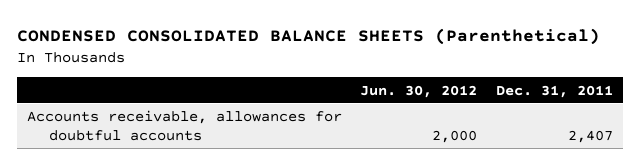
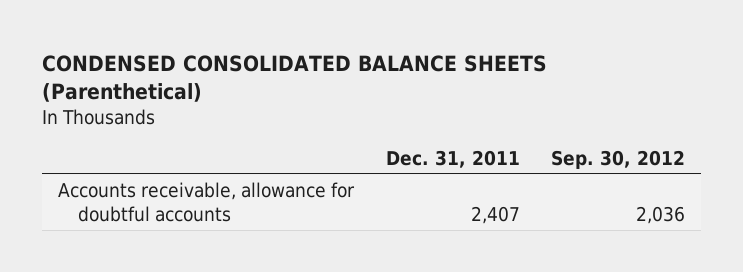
- | Jun. 30, 2012 | Dec. 31, 2011
+ | Dec. 31, 2011 | Sep. 30, 2012
- Accounts receivable, allowances for doubtful accounts | 2,000 | 2,407
+ Accounts receivable, allowance for doubtful accounts | 2,407 | 2,036

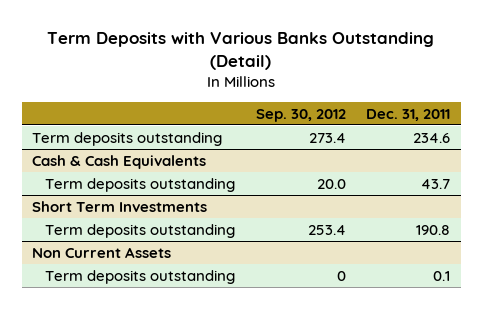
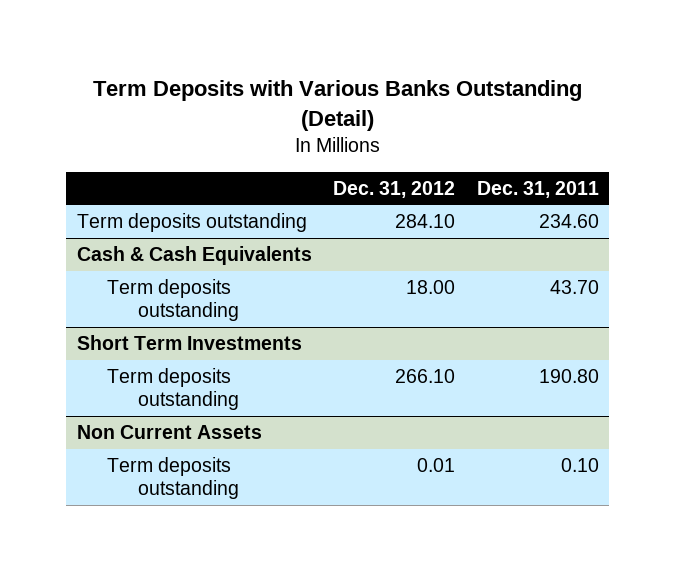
- | Sep. 30, 2012 | Dec. 31, 2011
+ | Dec. 31, 2012 | Dec. 31, 2011
- Term deposits outstanding | 273.4 | 234.6
+ Term deposits outstanding | 284.10 | 234.60
@ Cash & Cash Equivalents
- Term deposits outstanding | 20.0 | 43.7
+ Term deposits outstanding | 18.00 | 43.70
@ Short Term Investments
- Term deposits outstanding | 253.4 | 190.8
+ Term deposits outstanding | 266.10 | 190.80
@ Non Current Assets
- Term deposits outstanding | 0 | 0.1
+ Term deposits outstanding | 0.01 | 0.10

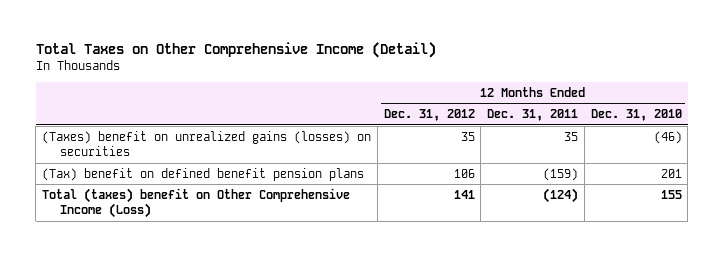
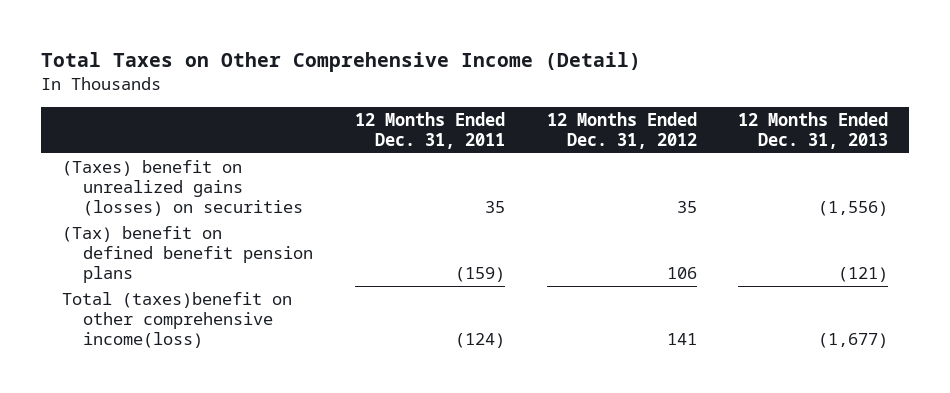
- | 12 Months Ended Dec. 31, 2012 | 12 Months Ended Dec. 31, 2011 | 12 Months Ended Dec. 31, 2010
+ | 12 Months Ended Dec. 31, 2011 | 12 Months Ended Dec. 31, 2012 | 12 Months Ended Dec. 31, 2013
- Total (taxes) benefit on Other Comprehensive Income (Loss) | 141 | (124) | 155
+ Total (taxes)benefit on other comprehensive income(loss) | (124) | 141 | (1,677)

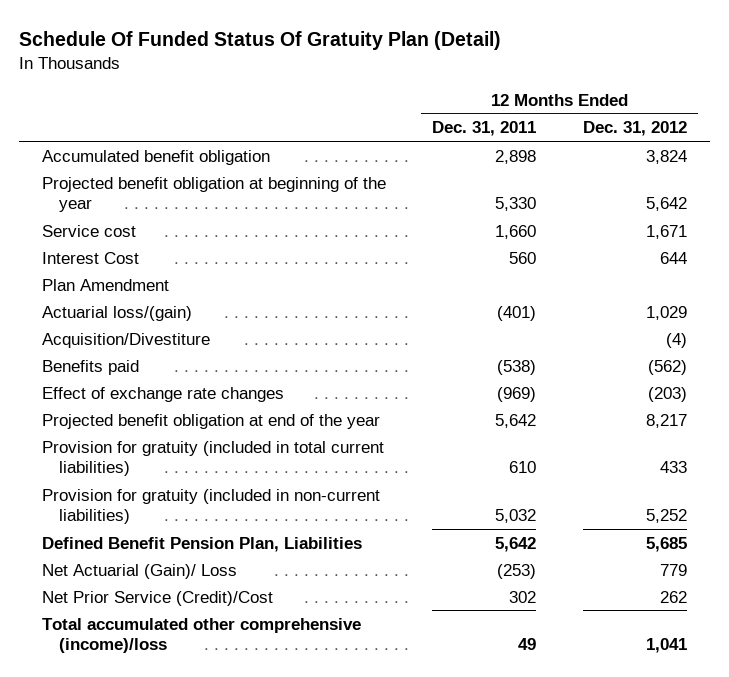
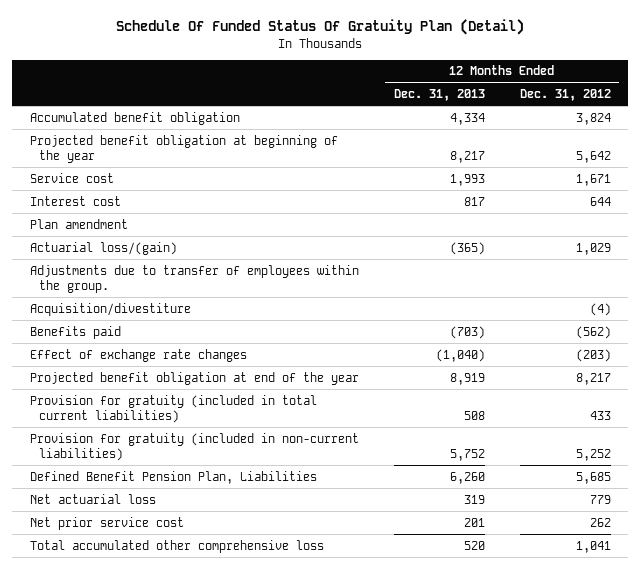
- | 12 Months Ended Dec. 31, 2011 | 12 Months Ended Dec. 31, 2012
+ | 12 Months Ended Dec. 31, 2013 | 12 Months Ended Dec. 31, 2012
- Interest Cost | 560 | 644
- Plan Amendment
+ Interest cost | 817 | 644
+ Plan amendment
- Acquisition/Divestiture | | (4)
+ Adjustments due to transfer of employees within the group.
+ Acquisition/divestiture | | (4)
- Net Actuarial (Gain)/ Loss | (253) | 779
- Net Prior Service (Credit)/Cost | 302 | 262
- Total accumulated other comprehensive (income)/loss | 49 | 1,041
+ Net actuarial loss | 319 | 779
+ Net prior service cost | 201 | 262
+ Total accumulated other comprehensive loss | 520 | 1,041

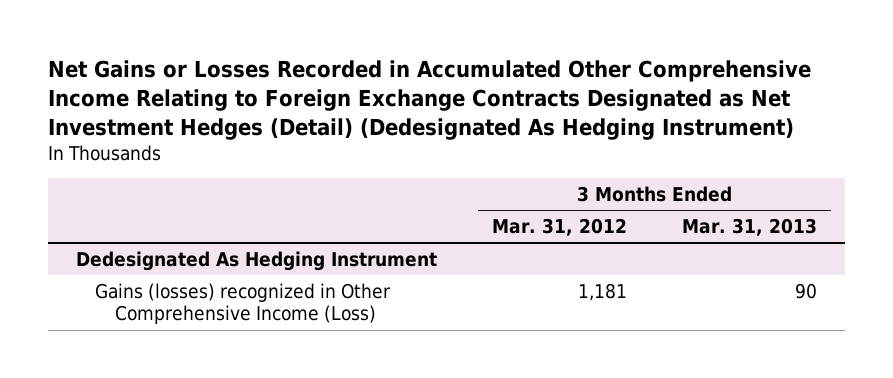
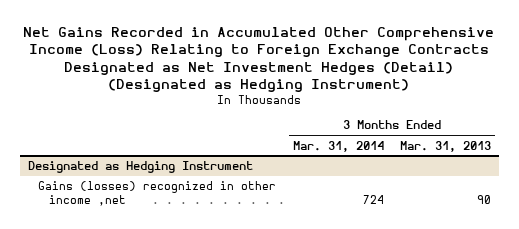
- Net Gains or Losses Recorded in Accumulated Other Comprehensive Income Relating to Foreign Exchange Contracts Designated as Net Investment Hedges (Detail) (Dedesignated As Hedging Instrument)
+ Net Gains Recorded in Accumulated Other Comprehensive Income (Loss) Relating to Foreign Exchange Contracts Designated as Net Investment Hedges (Detail) (Designated as Hedging Instrument)
- | 3 Months Ended Mar. 31, 2012 | 3 Months Ended Mar. 31, 2013
+ | 3 Months Ended Mar. 31, 2014 | 3 Months Ended Mar. 31, 2013
- Dedesignated As Hedging Instrument
- Gains (losses) recognized in Other Comprehensive Income (Loss) | 1,181 | 90
+ Designated as Hedging Instrument
+ Gains (losses) recognized in other income ,net | 724 | 90

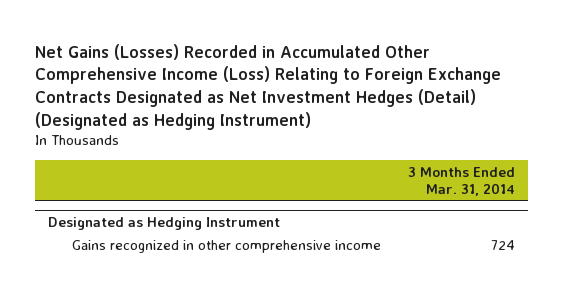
- Net Gains Recorded in Accumulated Other Comprehensive Income (Loss) Relating to Foreign Exchange Contracts Designated as Net Investment Hedges (Detail) (Designated as Hedging Instrument)
+ Net Gains (Losses) Recorded in Accumulated Other Comprehensive Income (Loss) Relating to Foreign Exchange Contracts Designated as Net Investment Hedges (Detail) (Designated as Hedging Instrument)
- | 3 Months Ended Mar. 31, 2014 | 3 Months Ended Mar. 31, 2013
+ | 3 Months Ended Mar. 31, 2014
@ Designated as Hedging Instrument
- Gains (losses) recognized in other income ,net | 724 | 90
+ Gains recognized in other comprehensive income | 724

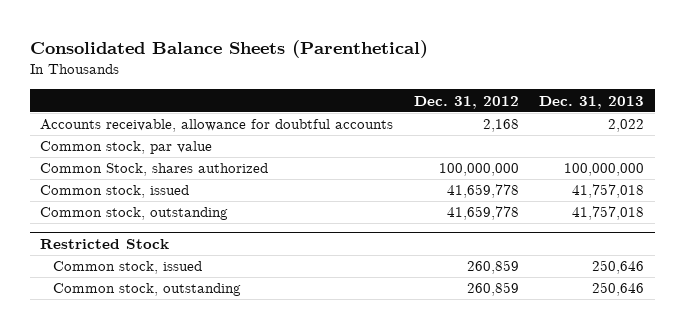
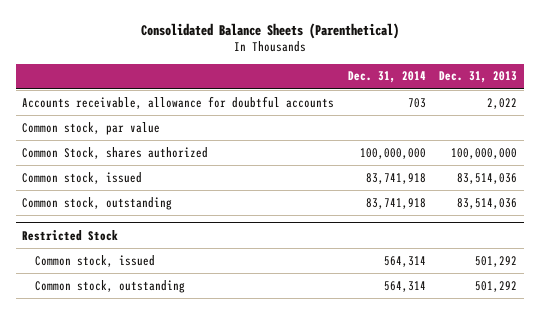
- | Dec. 31, 2012 | Dec. 31, 2013
+ | Dec. 31, 2014 | Dec. 31, 2013
- Common stock, issued | 41,659,778 | 41,757,018
- Common stock, outstanding | 41,659,778 | 41,757,018
+ Common stock, issued | 83,741,918 | 83,514,036
+ Common stock, outstanding | 83,741,918 | 83,514,036
@ Restricted Stock
- Common stock, issued | 260,859 | 250,646
- Common stock, outstanding | 260,859 | 250,646
+ Common stock, issued | 564,314 | 501,292
+ Common stock, outstanding | 564,314 | 501,292

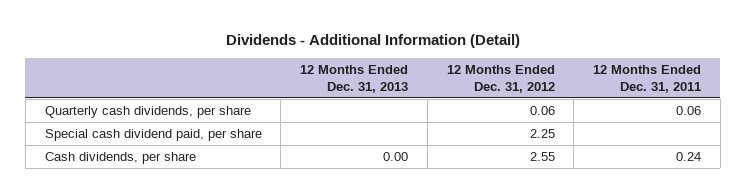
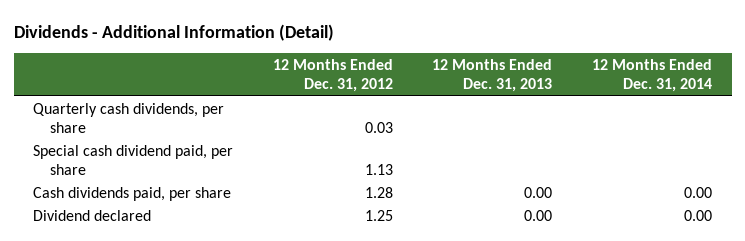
- | 12 Months Ended Dec. 31, 2013 | 12 Months Ended Dec. 31, 2012 | 12 Months Ended Dec. 31, 2011
+ | 12 Months Ended Dec. 31, 2012 | 12 Months Ended Dec. 31, 2013 | 12 Months Ended Dec. 31, 2014
- Quarterly cash dividends, per share | | 0.06 | 0.06
- Special cash dividend paid, per share | | 2.25 |
- Cash dividends, per share | 0.00 | 2.55 | 0.24
+ Quarterly cash dividends, per share | 0.03 | |
+ Special cash dividend paid, per share | 1.13 | |
+ Cash dividends paid, per share | 1.28 | 0.00 | 0.00
+ Dividend declared | 1.25 | 0.00 | 0.00

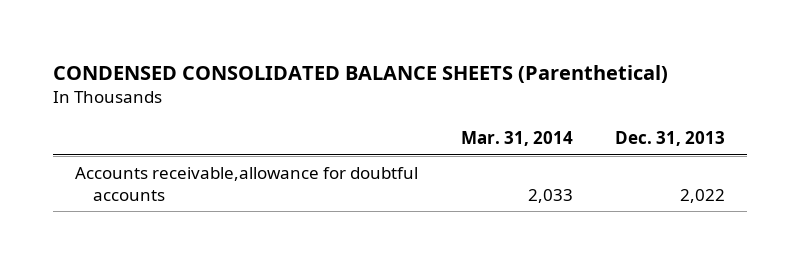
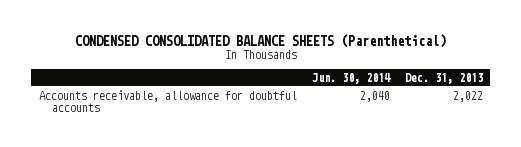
- | Mar. 31, 2014 | Dec. 31, 2013
+ | Jun. 30, 2014 | Dec. 31, 2013
- Accounts receivable,allowance for doubtful accounts | 2,033 | 2,022
+ Accounts receivable, allowance for doubtful accounts | 2,040 | 2,022

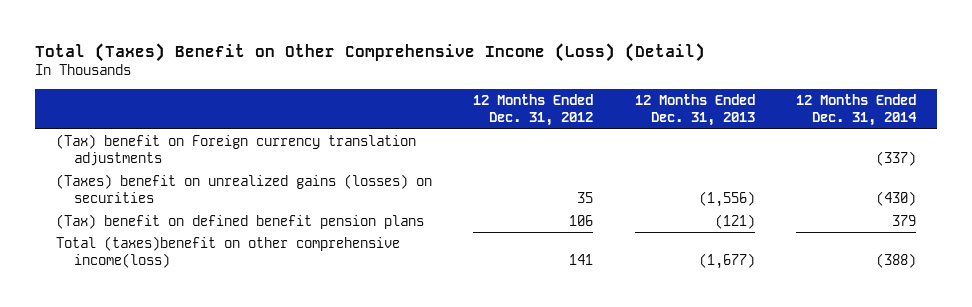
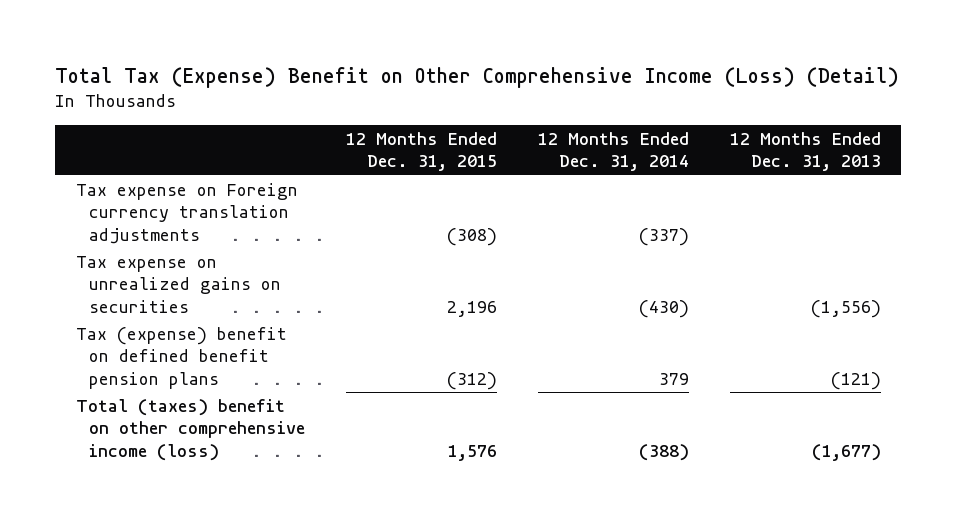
- Total (Taxes) Benefit on Other Comprehensive Income (Loss) (Detail)
+ Total Tax (Expense) Benefit on Other Comprehensive Income (Loss) (Detail)
- | 12 Months Ended Dec. 31, 2012 | 12 Months Ended Dec. 31, 2013 | 12 Months Ended Dec. 31, 2014
+ | 12 Months Ended Dec. 31, 2015 | 12 Months Ended Dec. 31, 2014 | 12 Months Ended Dec. 31, 2013
- (Tax) benefit on Foreign currency translation adjustments | | | (337)
- (Taxes) benefit on unrealized gains (losses) on securities | 35 | (1,556) | (430)
- (Tax) benefit on defined benefit pension plans | 106 | (121) | 379
- Total (taxes)benefit on other comprehensive income(loss) | 141 | (1,677) | (388)
+ Tax expense on Foreign currency translation adjustments | (308) | (337) |
+ Tax expense on unrealized gains on securities | 2,196 | (430) | (1,556)
+ Tax (expense) benefit on defined benefit pension plans | (312) | 379 | (121)
+ Total (taxes) benefit on other comprehensive income (loss) | 1,576 | (388) | (1,677)

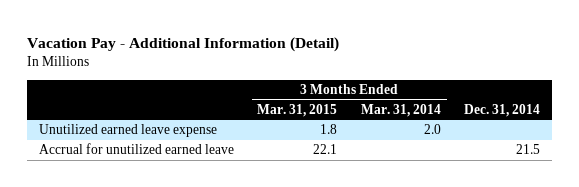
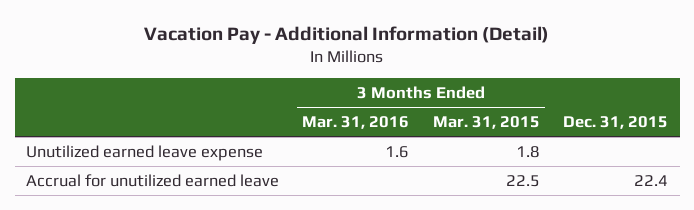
- | 3 Months Ended Mar. 31, 2015 | 3 Months Ended Mar. 31, 2014 | Dec. 31, 2014
+ | 3 Months Ended Mar. 31, 2016 | 3 Months Ended Mar. 31, 2015 | Dec. 31, 2015
- Accrual for unutilized earned leave | 22.1 | | 21.5
+ Accrual for unutilized earned leave | | 22.5 | 22.4

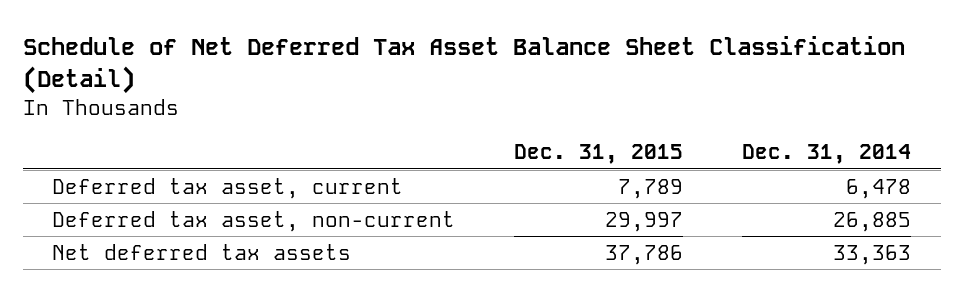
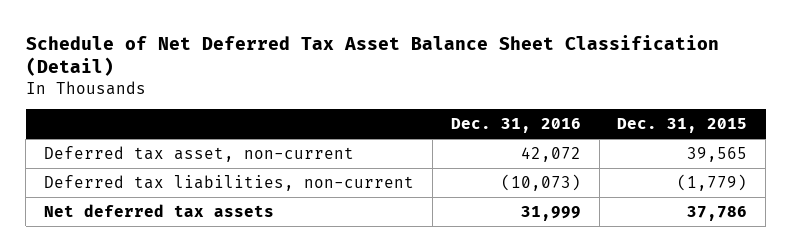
- | Dec. 31, 2015 | Dec. 31, 2014
+ | Dec. 31, 2016 | Dec. 31, 2015
- Deferred tax asset, current | 7,789 | 6,478
- Deferred tax asset, non-current | 29,997 | 26,885
+ Deferred tax asset, non-current | 42,072 | 39,565
+ Deferred tax liabilities, non-current | (10,073) | (1,779)

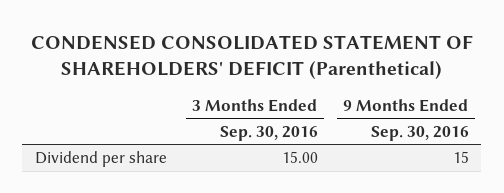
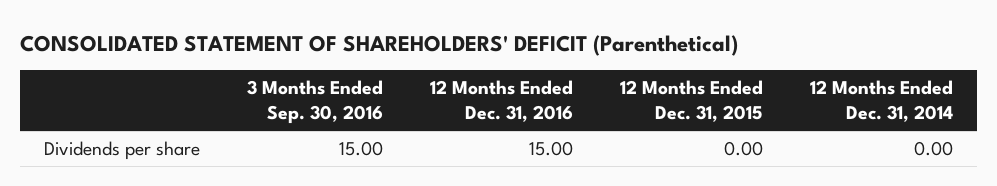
- CONDENSED CONSOLIDATED STATEMENT OF SHAREHOLDERS' DEFICIT (Parenthetical)
+ CONSOLIDATED STATEMENT OF SHAREHOLDERS' DEFICIT (Parenthetical)
- | 3 Months Ended Sep. 30, 2016 | 9 Months Ended Sep. 30, 2016
+ | 3 Months Ended Sep. 30, 2016 | 12 Months Ended Dec. 31, 2016 | 12 Months Ended Dec. 31, 2015 | 12 Months Ended Dec. 31, 2014
- Dividend per share | 15.00 | 15
+ Dividends per share | 15.00 | 15.00 | 0.00 | 0.00

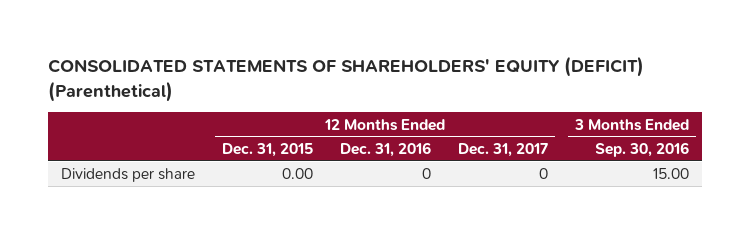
- CONSOLIDATED STATEMENT OF SHAREHOLDERS' DEFICIT (Parenthetical)
+ CONSOLIDATED STATEMENTS OF SHAREHOLDERS' EQUITY (DEFICIT) (Parenthetical)
- | 3 Months Ended Sep. 30, 2016 | 12 Months Ended Dec. 31, 2016 | 12 Months Ended Dec. 31, 2015 | 12 Months Ended Dec. 31, 2014
+ | 12 Months Ended Dec. 31, 2015 | 12 Months Ended Dec. 31, 2016 | 12 Months Ended Dec. 31, 2017 | 3 Months Ended Sep. 30, 2016
- Dividends per share | 15.00 | 15.00 | 0.00 | 0.00
+ Dividends per share | 0.00 | 0 | 0 | 15.00

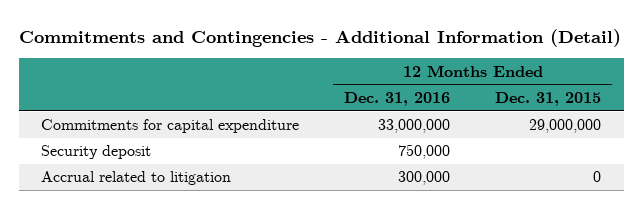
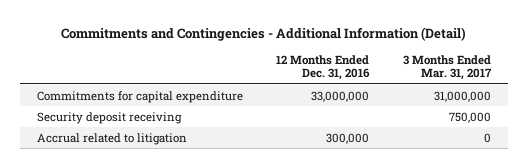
- | 12 Months Ended Dec. 31, 2016 | 12 Months Ended Dec. 31, 2015
+ | 12 Months Ended Dec. 31, 2016 | 3 Months Ended Mar. 31, 2017
- Security deposit | 750,000 |
+ Security deposit receiving | | 750,000

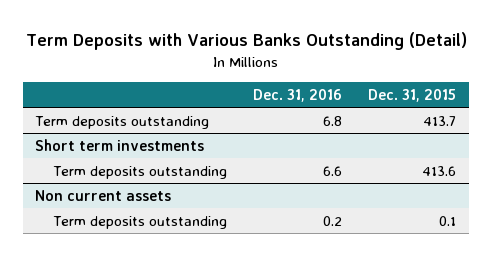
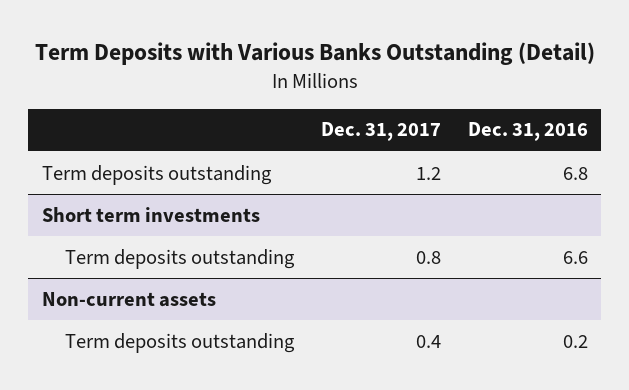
- | Dec. 31, 2016 | Dec. 31, 2015
+ | Dec. 31, 2017 | Dec. 31, 2016
- Non current assets
+ Non-current assets

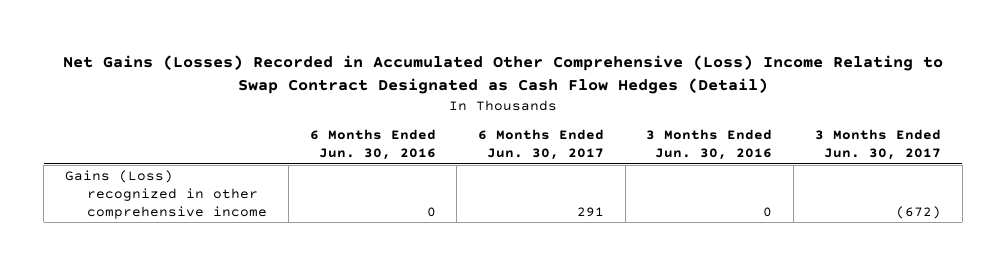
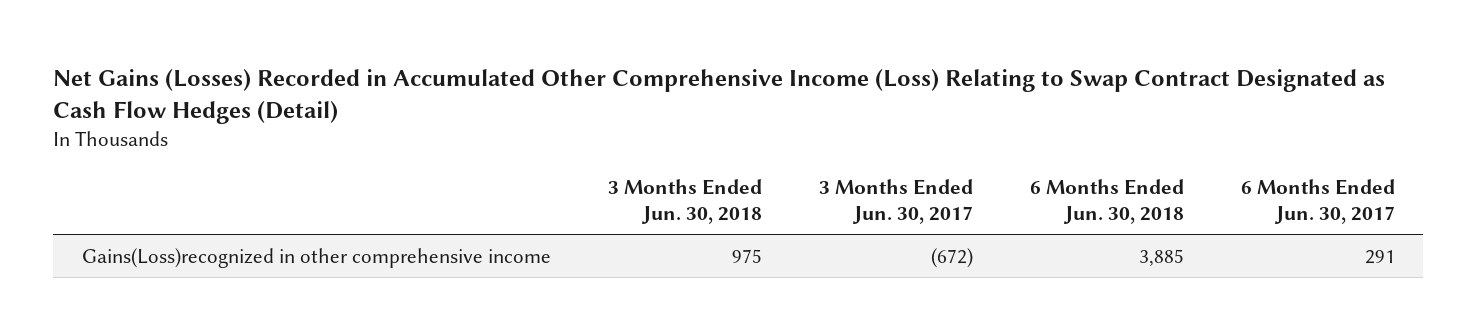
- Net Gains (Losses) Recorded in Accumulated Other Comprehensive (Loss) Income Relating to Swap Contract Designated as Cash Flow Hedges (Detail)
+ Net Gains (Losses) Recorded in Accumulated Other Comprehensive Income (Loss) Relating to Swap Contract Designated as Cash Flow Hedges (Detail)
- | 6 Months Ended Jun. 30, 2016 | 6 Months Ended Jun. 30, 2017 | 3 Months Ended Jun. 30, 2016 | 3 Months Ended Jun. 30, 2017
+ | 3 Months Ended Jun. 30, 2018 | 3 Months Ended Jun. 30, 2017 | 6 Months Ended Jun. 30, 2018 | 6 Months Ended Jun. 30, 2017
- Gains (Loss) recognized in other comprehensive income | 0 | 291 | 0 | (672)
+ Gains(Loss)recognized in other comprehensive income | 975 | (672) | 3,885 | 291

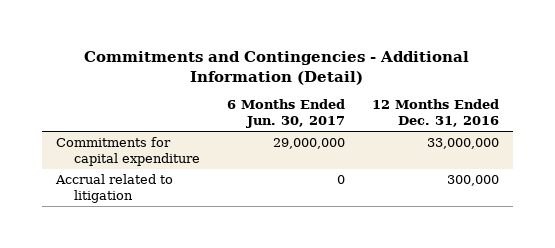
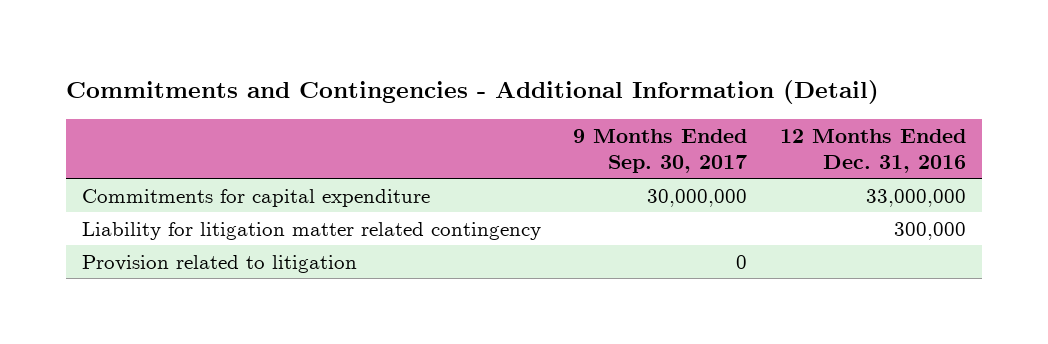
- | 6 Months Ended Jun. 30, 2017 | 12 Months Ended Dec. 31, 2016
+ | 9 Months Ended Sep. 30, 2017 | 12 Months Ended Dec. 31, 2016
- Accrual related to litigation | 0 | 300,000
+ Liability for litigation matter related contingency | | 300,000
+ Provision related to litigation | 0 |

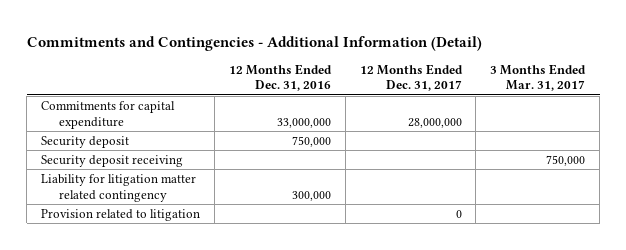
- | 9 Months Ended Sep. 30, 2017 | 12 Months Ended Dec. 31, 2016
+ | 12 Months Ended Dec. 31, 2016 | 12 Months Ended Dec. 31, 2017 | 3 Months Ended Mar. 31, 2017
+ Security deposit | 750,000 | |
+ Security deposit receiving | | | 750,000

